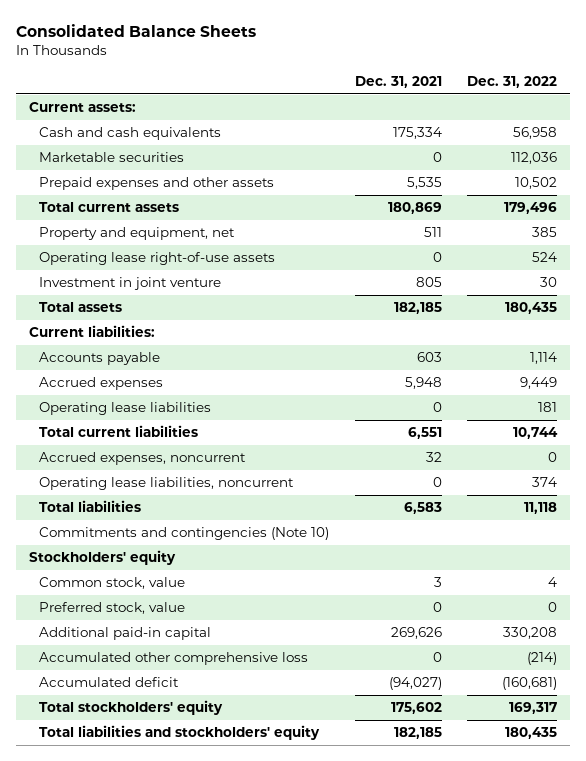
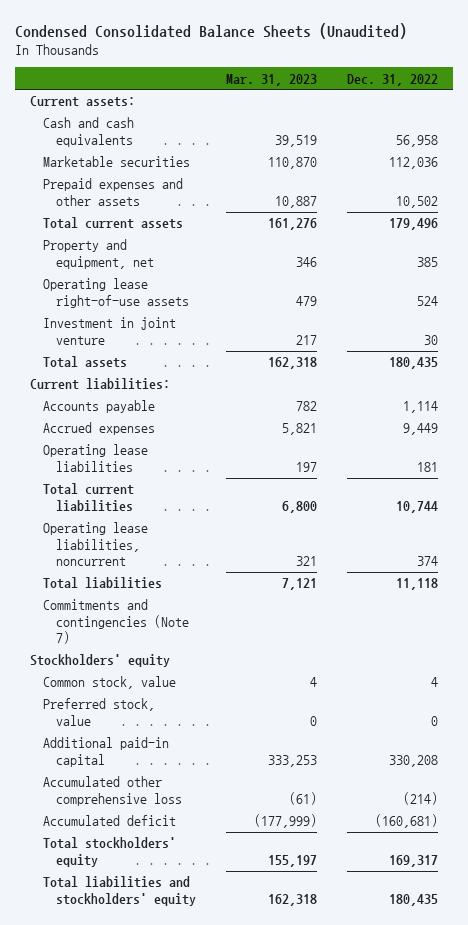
- Consolidated Balance Sheets
+ Condensed Consolidated Balance Sheets (Unaudited)
- | Dec. 31, 2021 | Dec. 31, 2022
+ | Mar. 31, 2023 | Dec. 31, 2022
- Accrued expenses, noncurrent | 32 | 0
- Commitments and contingencies (Note 10)
+ Commitments and contingencies (Note 7)

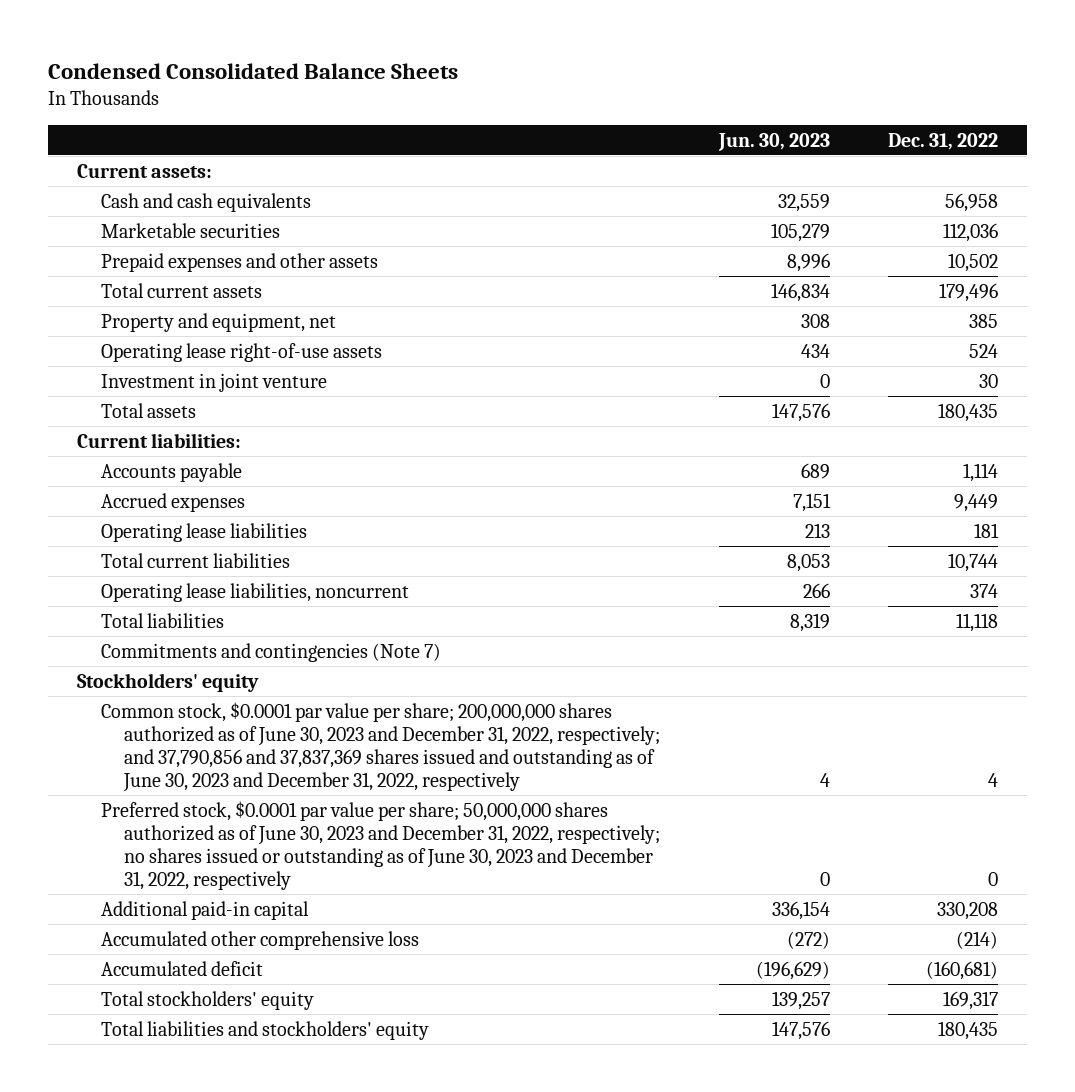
- Condensed Consolidated Balance Sheets (Unaudited)
+ Condensed Consolidated Balance Sheets
- | Mar. 31, 2023 | Dec. 31, 2022
+ | Jun. 30, 2023 | Dec. 31, 2022
- Common stock, value | 4 | 4
- Preferred stock, value | 0 | 0
+ Common stock, $0.0001 par value per share; 200,000,000 shares authorized as of June 30, 2023 and December 31, 2022, respectively; and 37,790,856 and 37,837,369 shares issued and outstanding as of June 30, 2023 and December 31, 2022, respectively | 4 | 4
+ Preferred stock, $0.0001 par value per share; 50,000,000 shares authorized as of June 30, 2023 and December 31, 2022, respectively; no shares issued or outstanding as of June 30, 2023 and December 31, 2022, respectively | 0 | 0

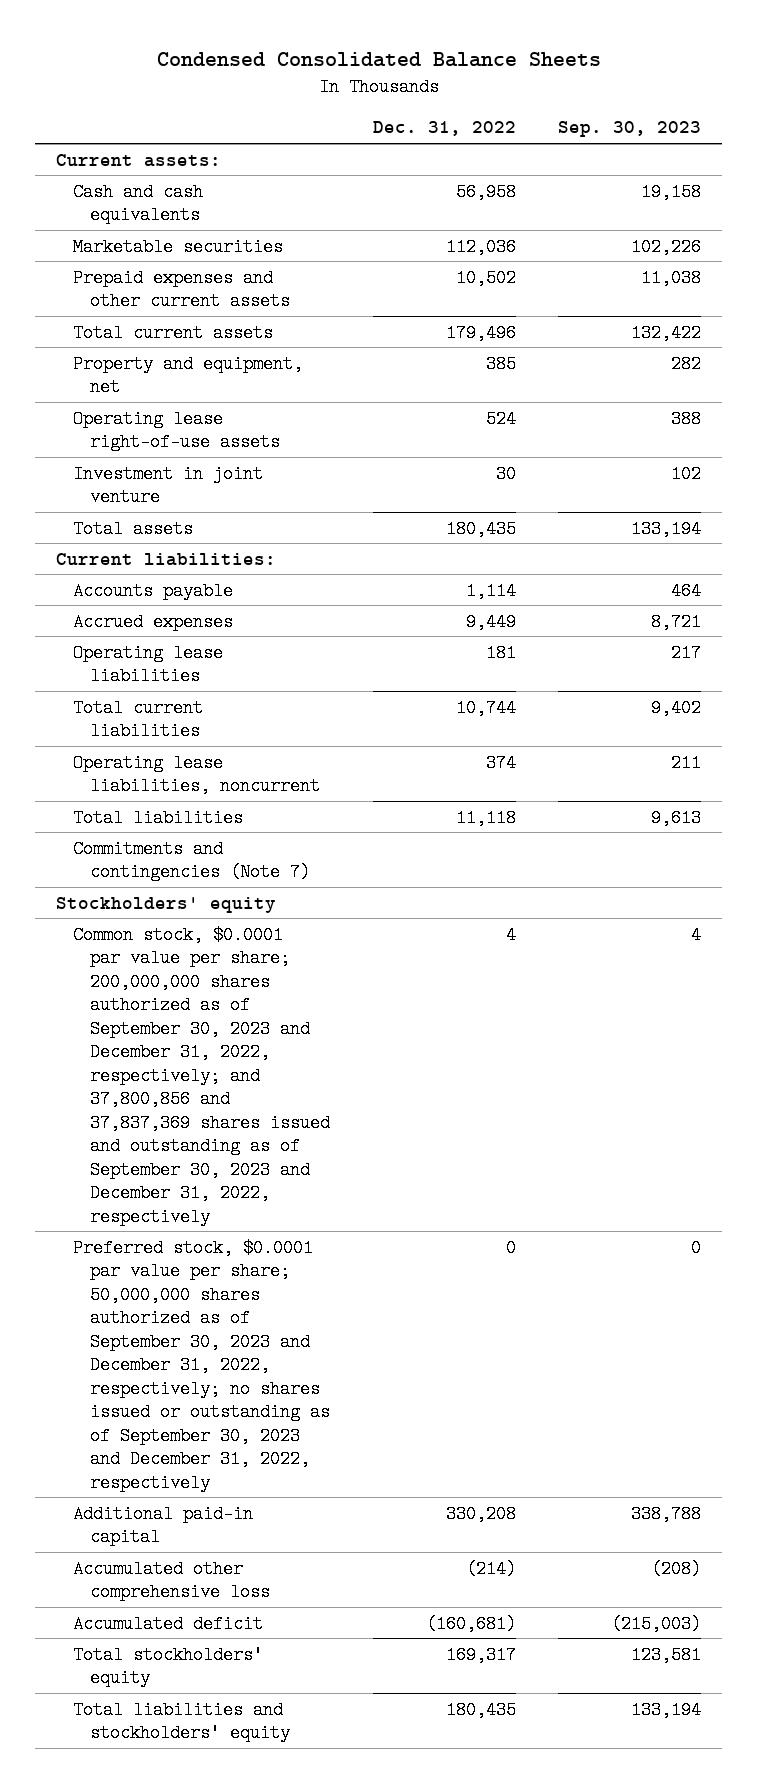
- | Jun. 30, 2023 | Dec. 31, 2022
+ | Dec. 31, 2022 | Sep. 30, 2023
- Prepaid expenses and other assets | 8,996 | 10,502
+ Prepaid expenses and other current assets | 10,502 | 11,038
- Common stock, $0.0001 par value per share; 200,000,000 shares authorized as of June 30, 2023 and December 31, 2022, respectively; and 37,790,856 and 37,837,369 shares issued and outstanding as of June 30, 2023 and December 31, 2022, respectively | 4 | 4
- Preferred stock, $0.0001 par value per share; 50,000,000 shares authorized as of June 30, 2023 and December 31, 2022, respectively; no shares issued or outstanding as of June 30, 2023 and December 31, 2022, respectively | 0 | 0
+ Common stock, $0.0001 par value per share; 200,000,000 shares authorized as of September 30, 2023 and December 31, 2022, respectively; and 37,800,856 and 37,837,369 shares issued and outstanding as of September 30, 2023 and December 31, 2022, respectively | 4 | 4
+ Preferred stock, $0.0001 par value per share; 50,000,000 shares authorized as of September 30, 2023 and December 31, 2022, respectively; no shares issued or outstanding as of September 30, 2023 and December 31, 2022, respectively | 0 | 0

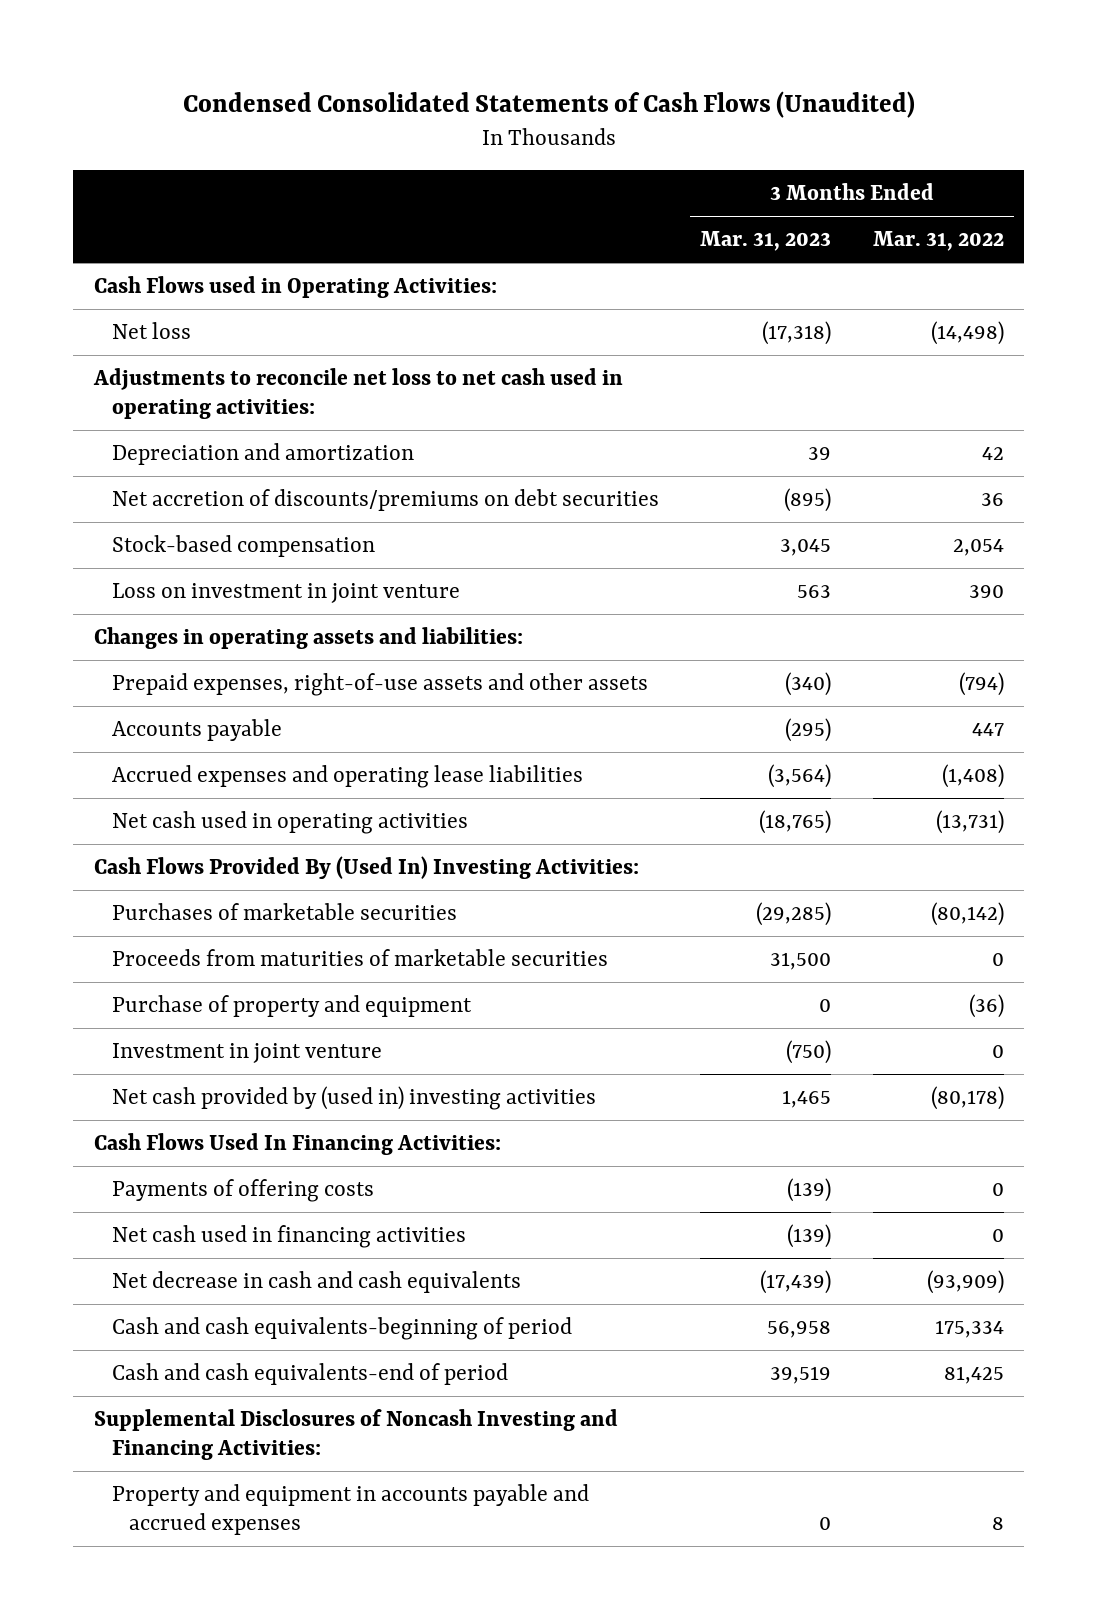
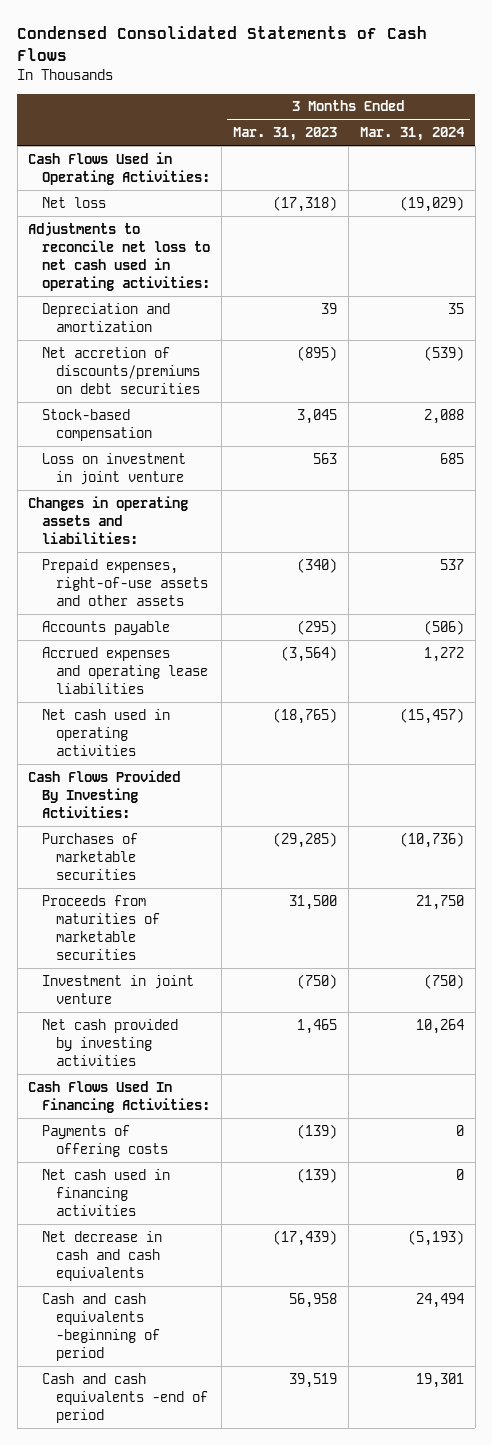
- Condensed Consolidated Statements of Cash Flows (Unaudited)
+ Condensed Consolidated Statements of Cash Flows
- | 3 Months Ended Mar. 31, 2023 | 3 Months Ended Mar. 31, 2022
+ | 3 Months Ended Mar. 31, 2023 | 3 Months Ended Mar. 31, 2024
- Cash Flows used in Operating Activities:
+ Cash Flows Used in Operating Activities:
- Cash Flows Provided By (Used In) Investing Activities:
+ Cash Flows Provided By Investing Activities:
- Purchase of property and equipment | 0 | (36)
- Net cash provided by (used in) investing activities | 1,465 | (80,178)
+ Net cash provided by investing activities | 1,465 | 10,264
- Cash and cash equivalents-beginning of period | 56,958 | 175,334
- Cash and cash equivalents-end of period | 39,519 | 81,425
- Supplemental Disclosures of Noncash Investing and Financing Activities:
- Property and equipment in accounts payable and accrued expenses | 0 | 8
+ Cash and cash equivalents -beginning of period | 56,958 | 24,494
+ Cash and cash equivalents -end of period | 39,519 | 19,301

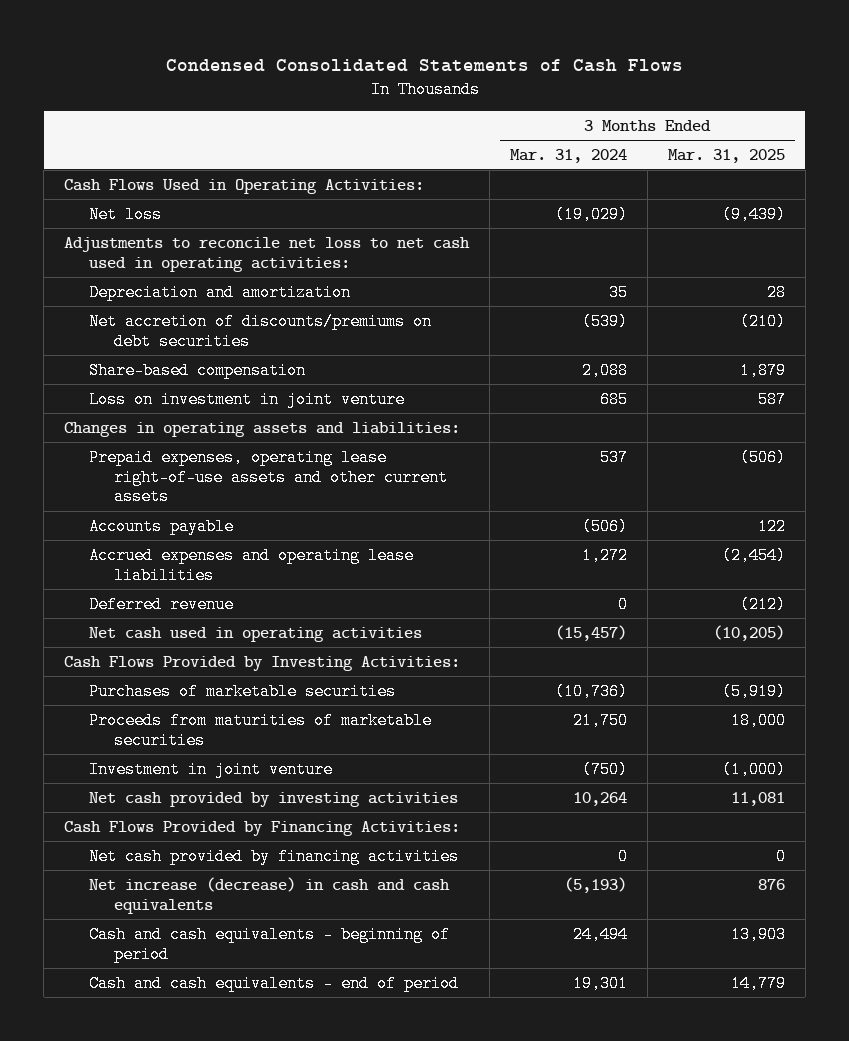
- | 3 Months Ended Mar. 31, 2023 | 3 Months Ended Mar. 31, 2024
+ | 3 Months Ended Mar. 31, 2024 | 3 Months Ended Mar. 31, 2025
- Stock-based compensation | 3,045 | 2,088
+ Share-based compensation | 2,088 | 1,879
- Prepaid expenses, right-of-use assets and other assets | (340) | 537
+ Prepaid expenses, operating lease right-of-use assets and other current assets | 537 | (506)
+ Deferred revenue | 0 | (212)
- Cash Flows Provided By Investing Activities:
+ Cash Flows Provided by Investing Activities:
- Cash Flows Used In Financing Activities:
- Payments of offering costs | (139) | 0
- Net cash used in financing activities | (139) | 0
- Net decrease in cash and cash equivalents | (17,439) | (5,193)
- Cash and cash equivalents -beginning of period | 56,958 | 24,494
- Cash and cash equivalents -end of period | 39,519 | 19,301
+ Cash Flows Provided by Financing Activities:
+ Net cash provided by financing activities | 0 | 0
+ Net increase (decrease) in cash and cash equivalents | (5,193) | 876
+ Cash and cash equivalents - beginning of period | 24,494 | 13,903
+ Cash and cash equivalents - end of period | 19,301 | 14,779

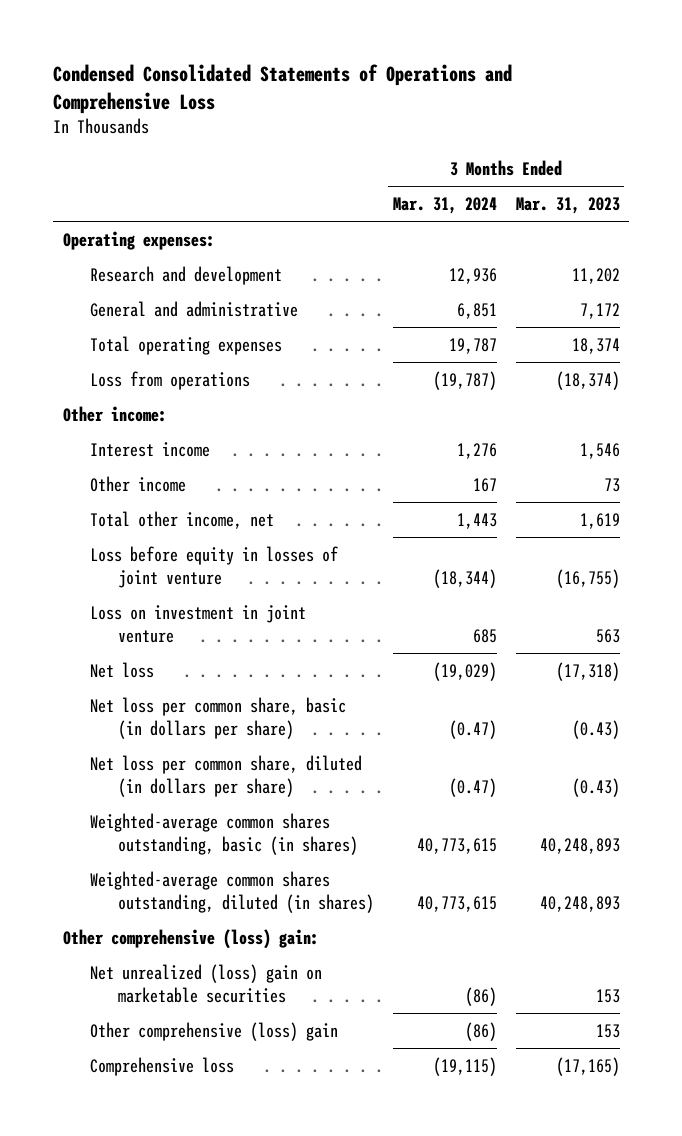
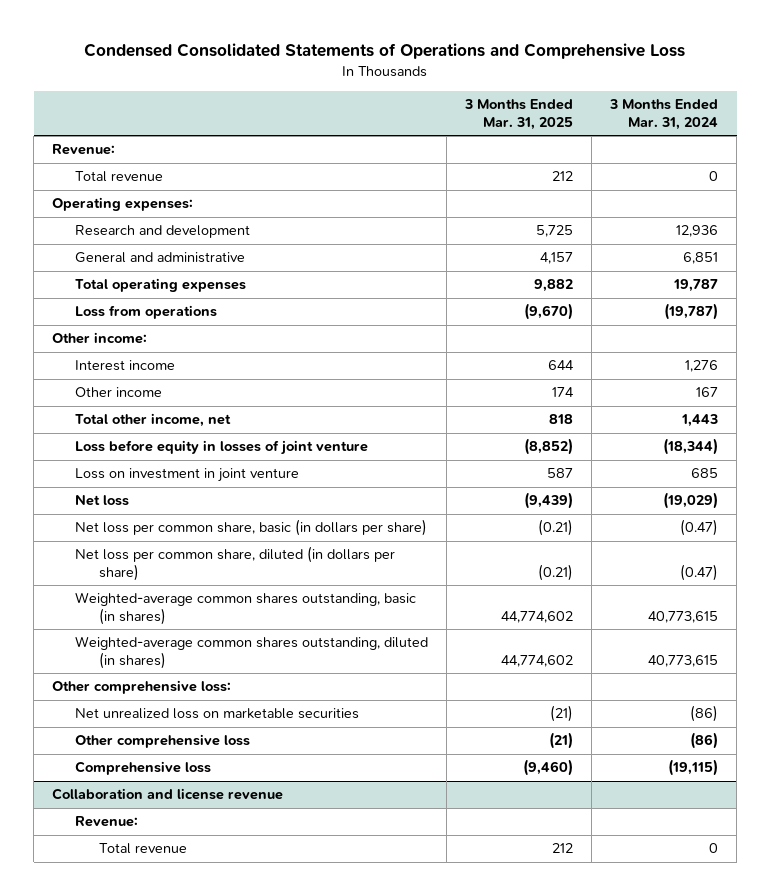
- | 3 Months Ended Mar. 31, 2024 | 3 Months Ended Mar. 31, 2023
+ | 3 Months Ended Mar. 31, 2025 | 3 Months Ended Mar. 31, 2024
+ Revenue:
+ Total revenue | 212 | 0
- Other comprehensive (loss) gain:
- Net unrealized (loss) gain on marketable securities | (86) | 153
- Other comprehensive (loss) gain | (86) | 153
+ Other comprehensive loss:
+ Net unrealized loss on marketable securities | (21) | (86)
+ Other comprehensive loss | (21) | (86)
+ Collaboration and license revenue
+ Revenue:
+ Total revenue | 212 | 0

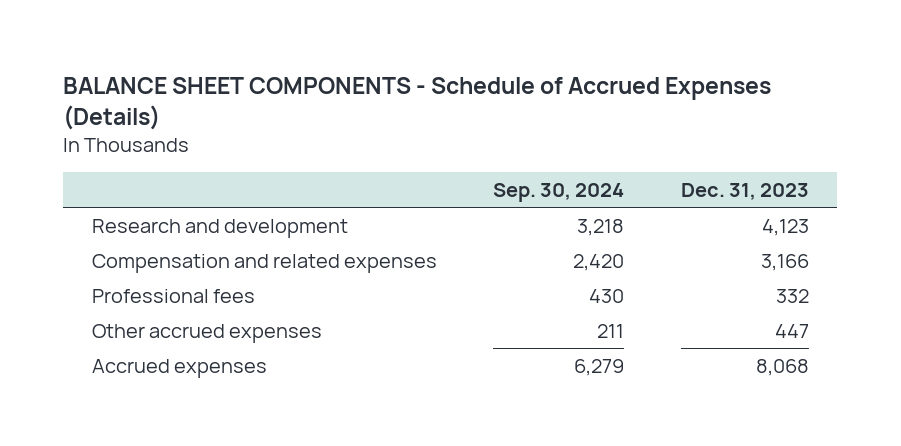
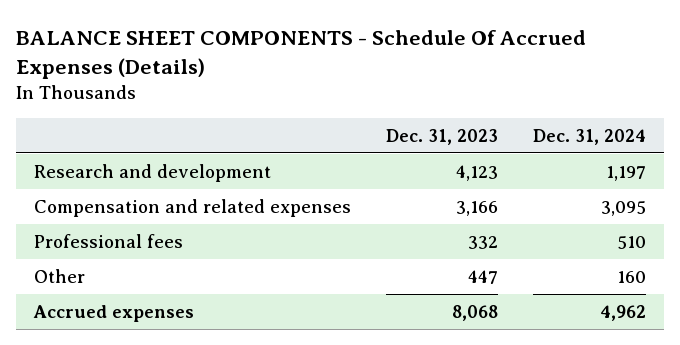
- BALANCE SHEET COMPONENTS - Schedule of Accrued Expenses (Details)
+ BALANCE SHEET COMPONENTS - Schedule Of Accrued Expenses (Details)
- | Sep. 30, 2024 | Dec. 31, 2023
+ | Dec. 31, 2023 | Dec. 31, 2024
- Other accrued expenses | 211 | 447
+ Other | 447 | 160

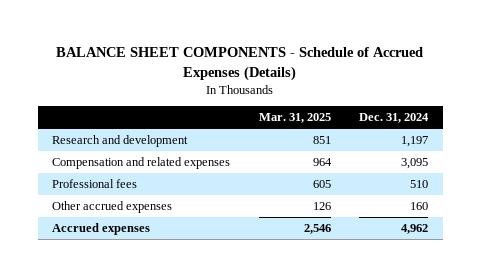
- BALANCE SHEET COMPONENTS - Schedule Of Accrued Expenses (Details)
+ BALANCE SHEET COMPONENTS - Schedule of Accrued Expenses (Details)
- | Dec. 31, 2023 | Dec. 31, 2024
+ | Mar. 31, 2025 | Dec. 31, 2024
- Other | 447 | 160
+ Other accrued expenses | 126 | 160

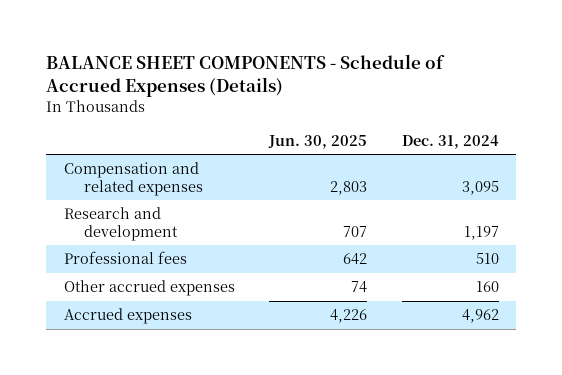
- | Mar. 31, 2025 | Dec. 31, 2024
+ | Jun. 30, 2025 | Dec. 31, 2024
moved down: Research and development | 707 | 1,197

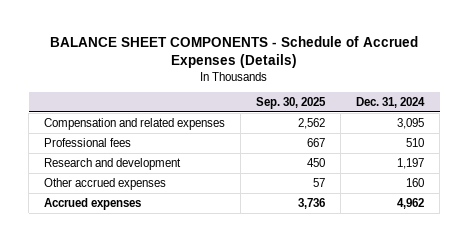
- | Jun. 30, 2025 | Dec. 31, 2024
+ | Sep. 30, 2025 | Dec. 31, 2024
moved down: Research and development | 450 | 1,197

